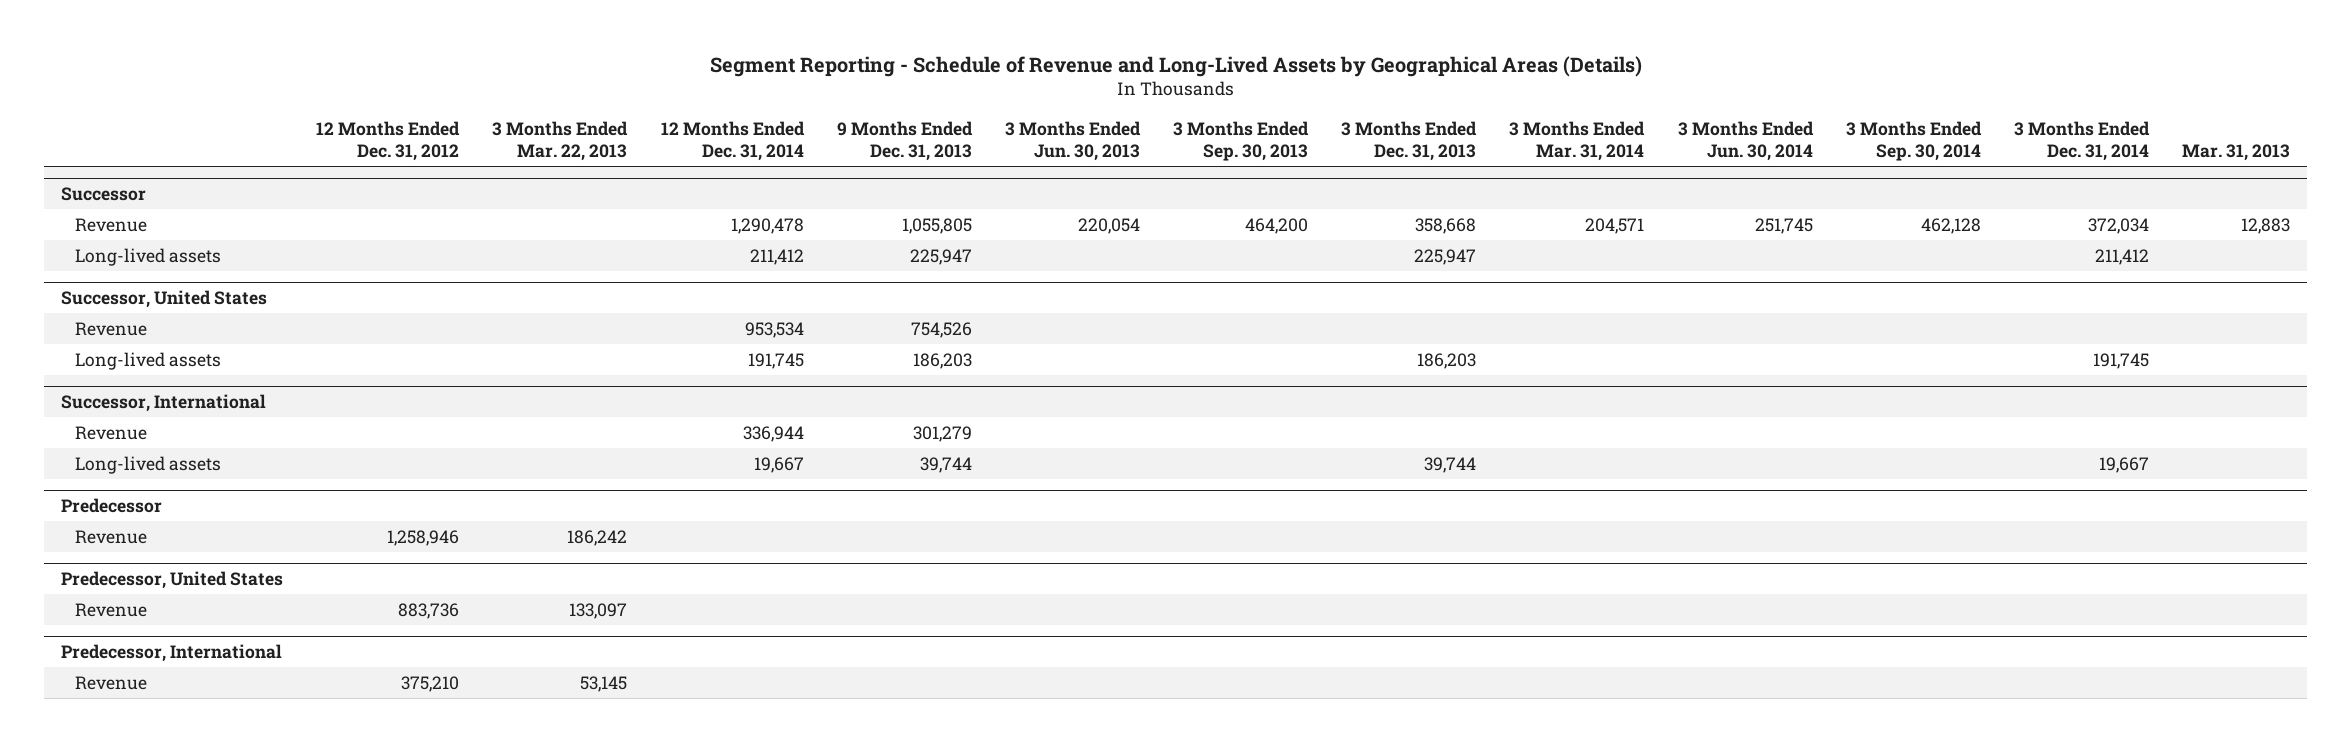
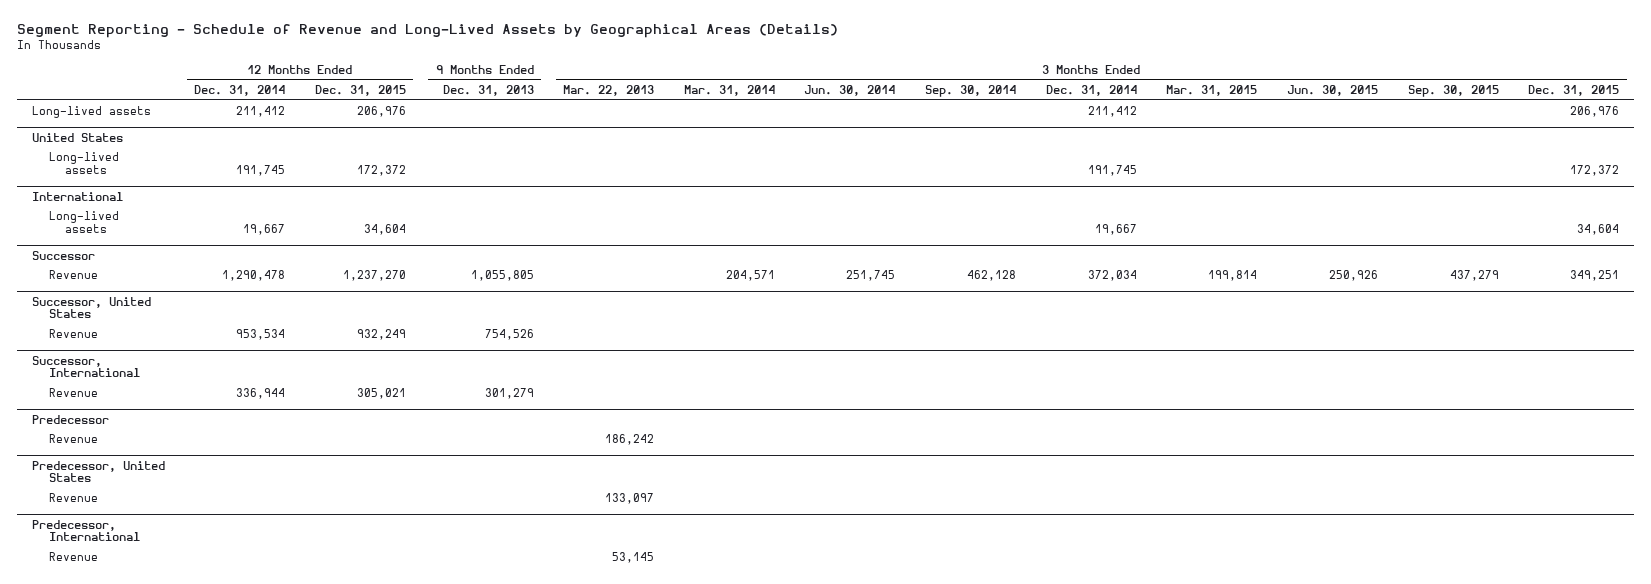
- | 12 Months Ended Dec. 31, 2012 | 3 Months Ended Mar. 22, 2013 | 12 Months Ended Dec. 31, 2014 | 9 Months Ended Dec. 31, 2013 | 3 Months Ended Jun. 30, 2013 | 3 Months Ended Sep. 30, 2013 | 3 Months Ended Dec. 31, 2013 | 3 Months Ended Mar. 31, 2014 | 3 Months Ended Jun. 30, 2014 | 3 Months Ended Sep. 30, 2014 | 3 Months Ended Dec. 31, 2014 | Mar. 31, 2013
+ | 12 Months Ended Dec. 31, 2014 | 12 Months Ended Dec. 31, 2015 | 9 Months Ended Dec. 31, 2013 | 3 Months Ended Mar. 22, 2013 | 3 Months Ended Mar. 31, 2014 | 3 Months Ended Jun. 30, 2014 | 3 Months Ended Sep. 30, 2014 | 3 Months Ended Dec. 31, 2014 | 3 Months Ended Mar. 31, 2015 | 3 Months Ended Jun. 30, 2015 | 3 Months Ended Sep. 30, 2015 | 3 Months Ended Dec. 31, 2015
+ Long-lived assets | 211,412 | 206,976 | | | | | | 211,412 | | | | 206,976
+ United States
+ Long-lived assets | 191,745 | 172,372 | | | | | | 191,745 | | | | 172,372
+ International
+ Long-lived assets | 19,667 | 34,604 | | | | | | 19,667 | | | | 34,604
@ Successor
- Long-lived assets | | | 211,412 | 225,947 | | | 225,947 | | | | 211,412 |
@ Successor, United States
- Long-lived assets | | | 191,745 | 186,203 | | | 186,203 | | | | 191,745 |
@ Successor, International
- Long-lived assets | | | 19,667 | 39,744 | | | 39,744 | | | | 19,667 |

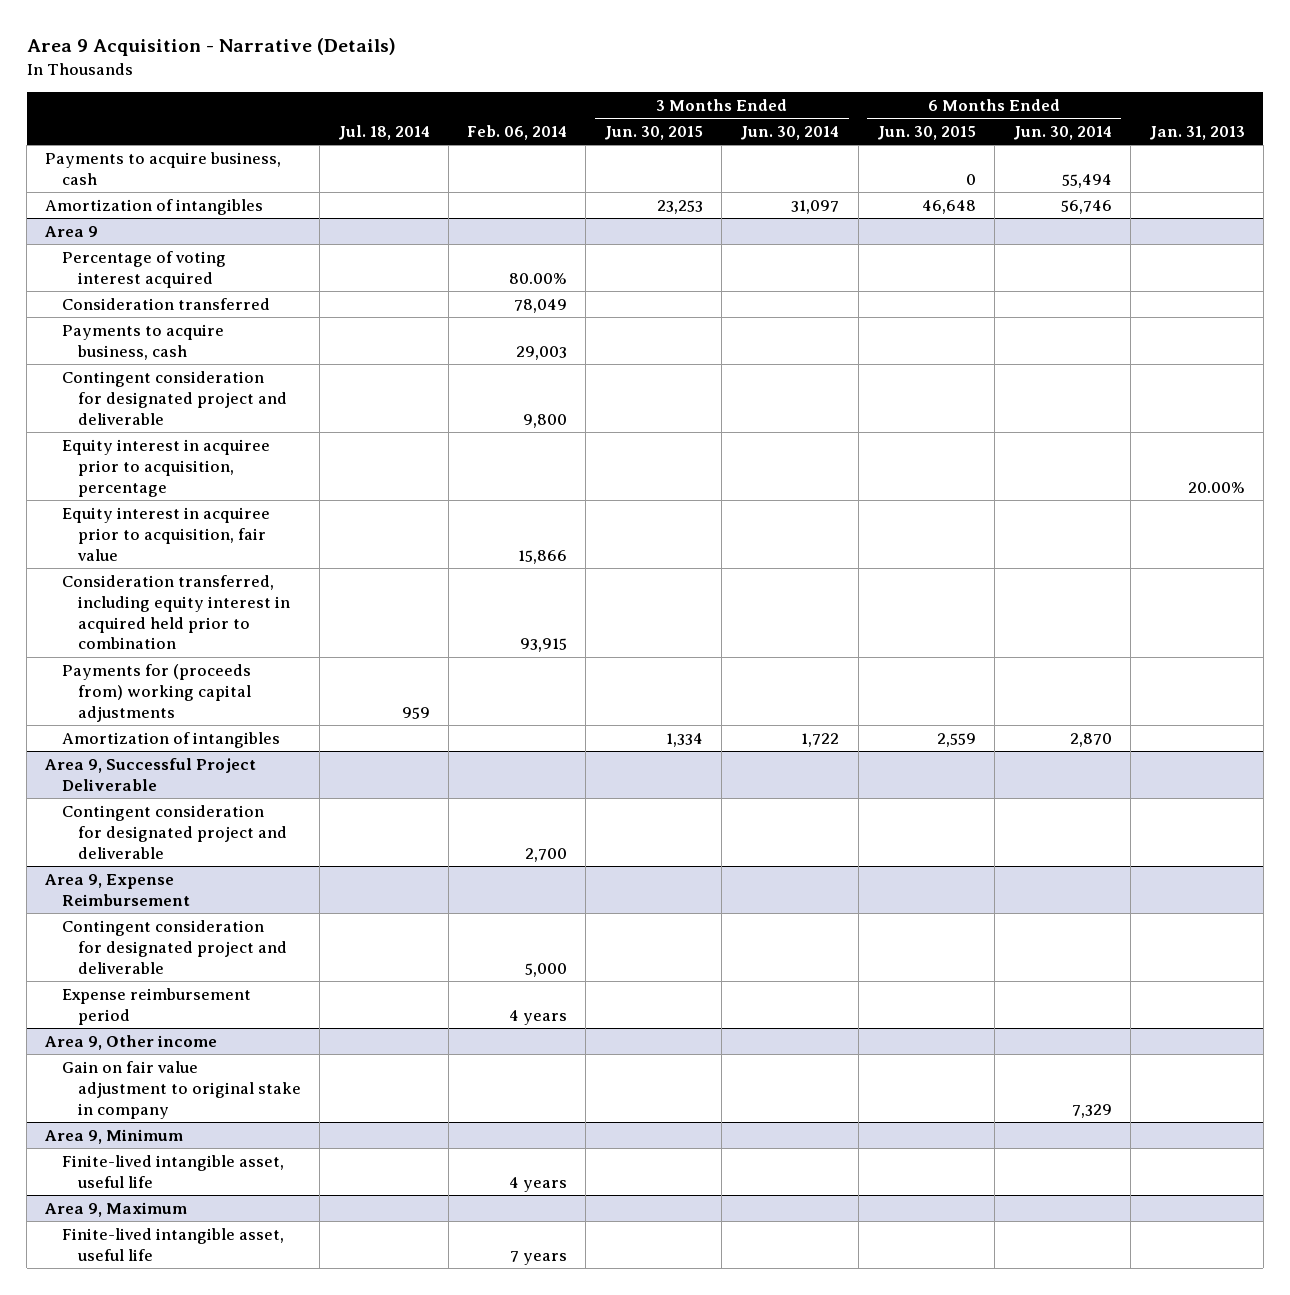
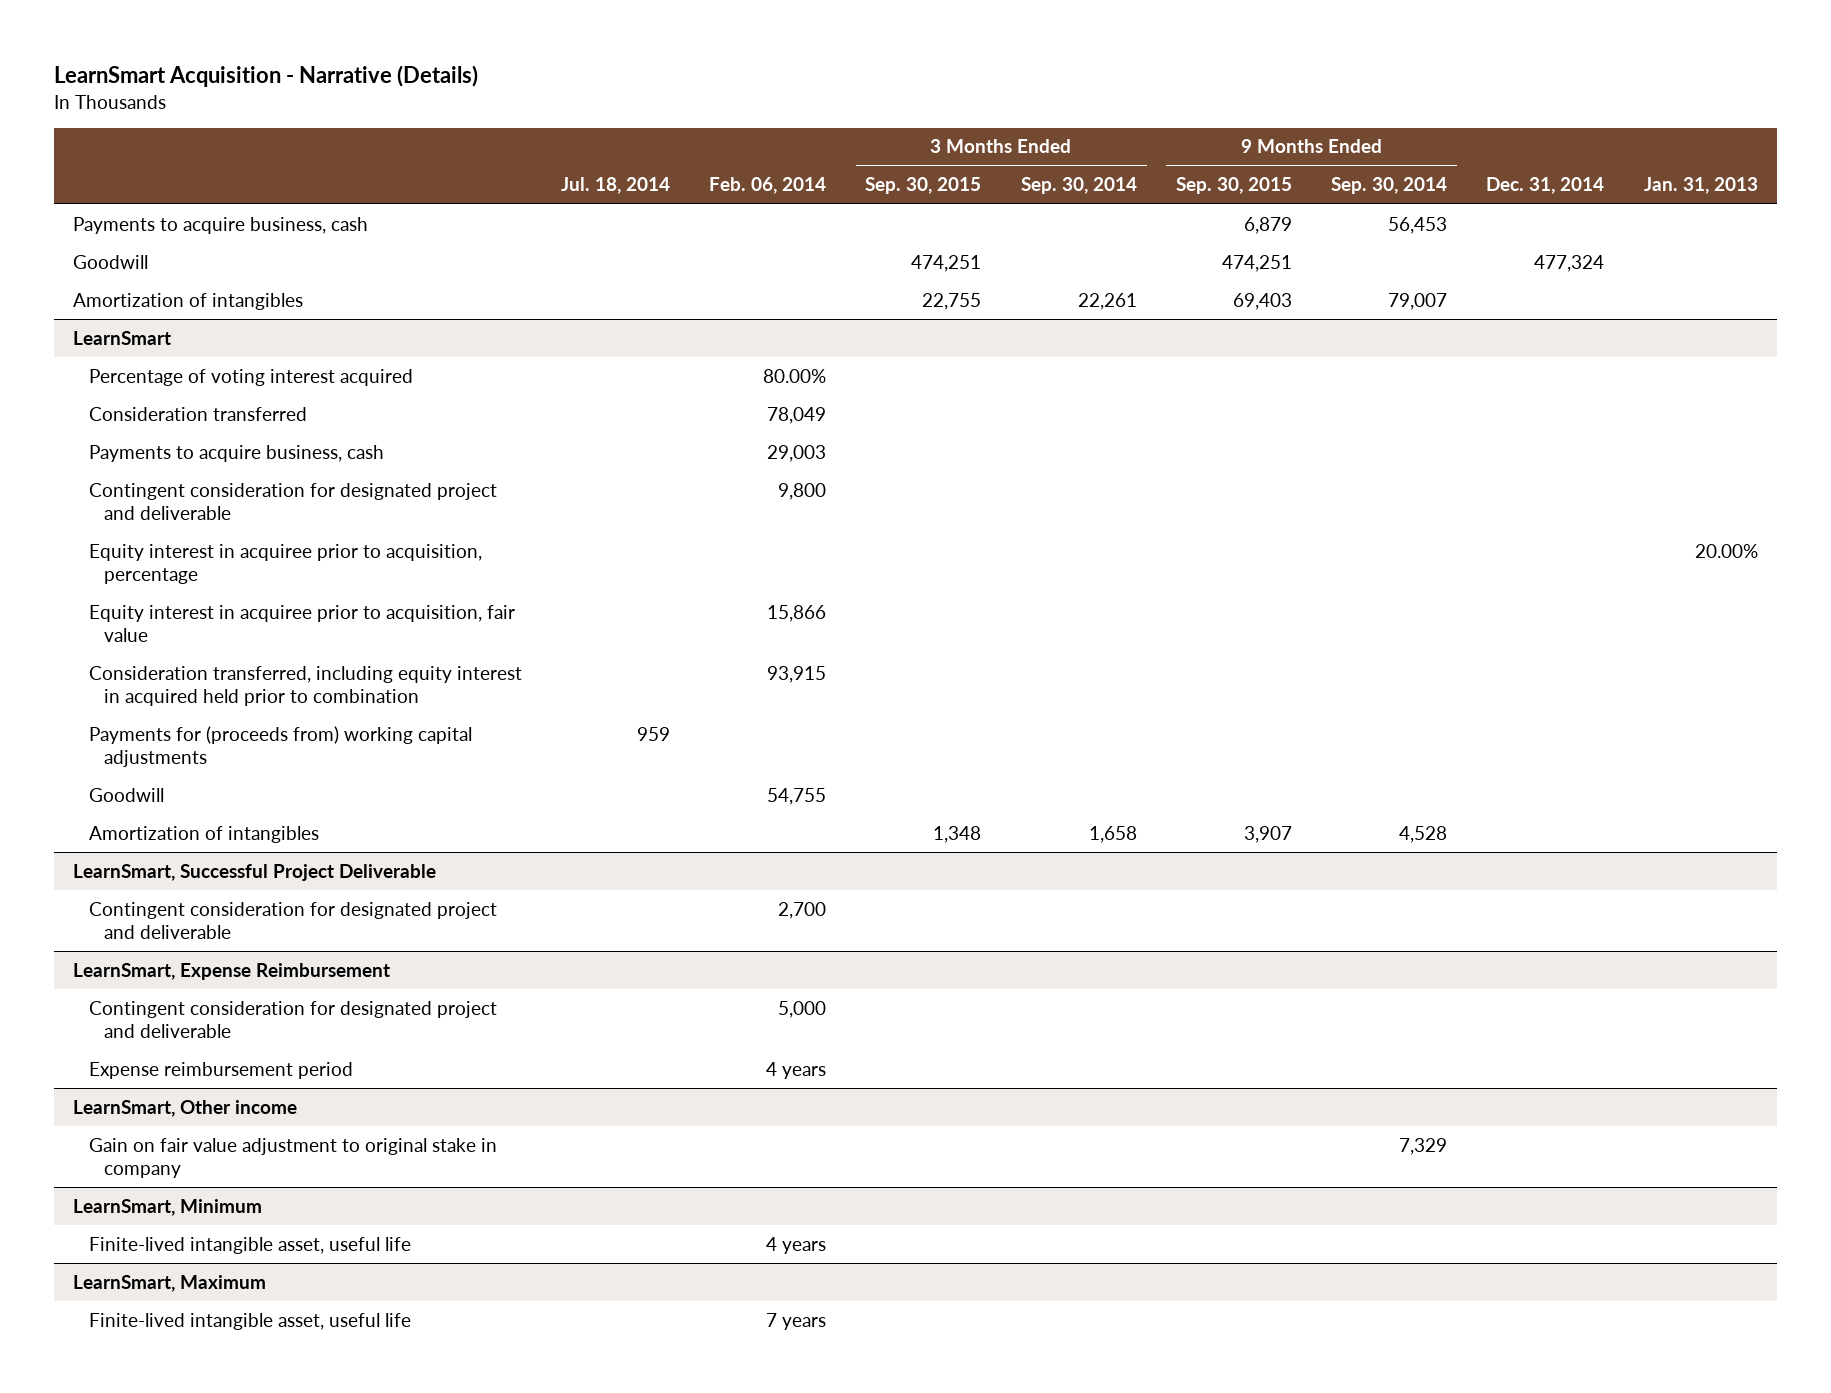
- Area 9 Acquisition - Narrative (Details)
+ LearnSmart Acquisition - Narrative (Details)
- | Jul. 18, 2014 | Feb. 06, 2014 | 3 Months Ended Jun. 30, 2015 | 3 Months Ended Jun. 30, 2014 | 6 Months Ended Jun. 30, 2015 | 6 Months Ended Jun. 30, 2014 | Jan. 31, 2013
+ | Jul. 18, 2014 | Feb. 06, 2014 | 3 Months Ended Sep. 30, 2015 | 3 Months Ended Sep. 30, 2014 | 9 Months Ended Sep. 30, 2015 | 9 Months Ended Sep. 30, 2014 | Dec. 31, 2014 | Jan. 31, 2013
+ Goodwill | | | 474,251 | | 474,251 | | 477,324 |
- Area 9
+ LearnSmart
+ Goodwill | | 54,755 | | | | | |
- Area 9, Successful Project Deliverable
+ LearnSmart, Successful Project Deliverable
- Area 9, Expense Reimbursement
+ LearnSmart, Expense Reimbursement
- Area 9, Other income
+ LearnSmart, Other income
- Area 9, Minimum
+ LearnSmart, Minimum
- Area 9, Maximum
+ LearnSmart, Maximum

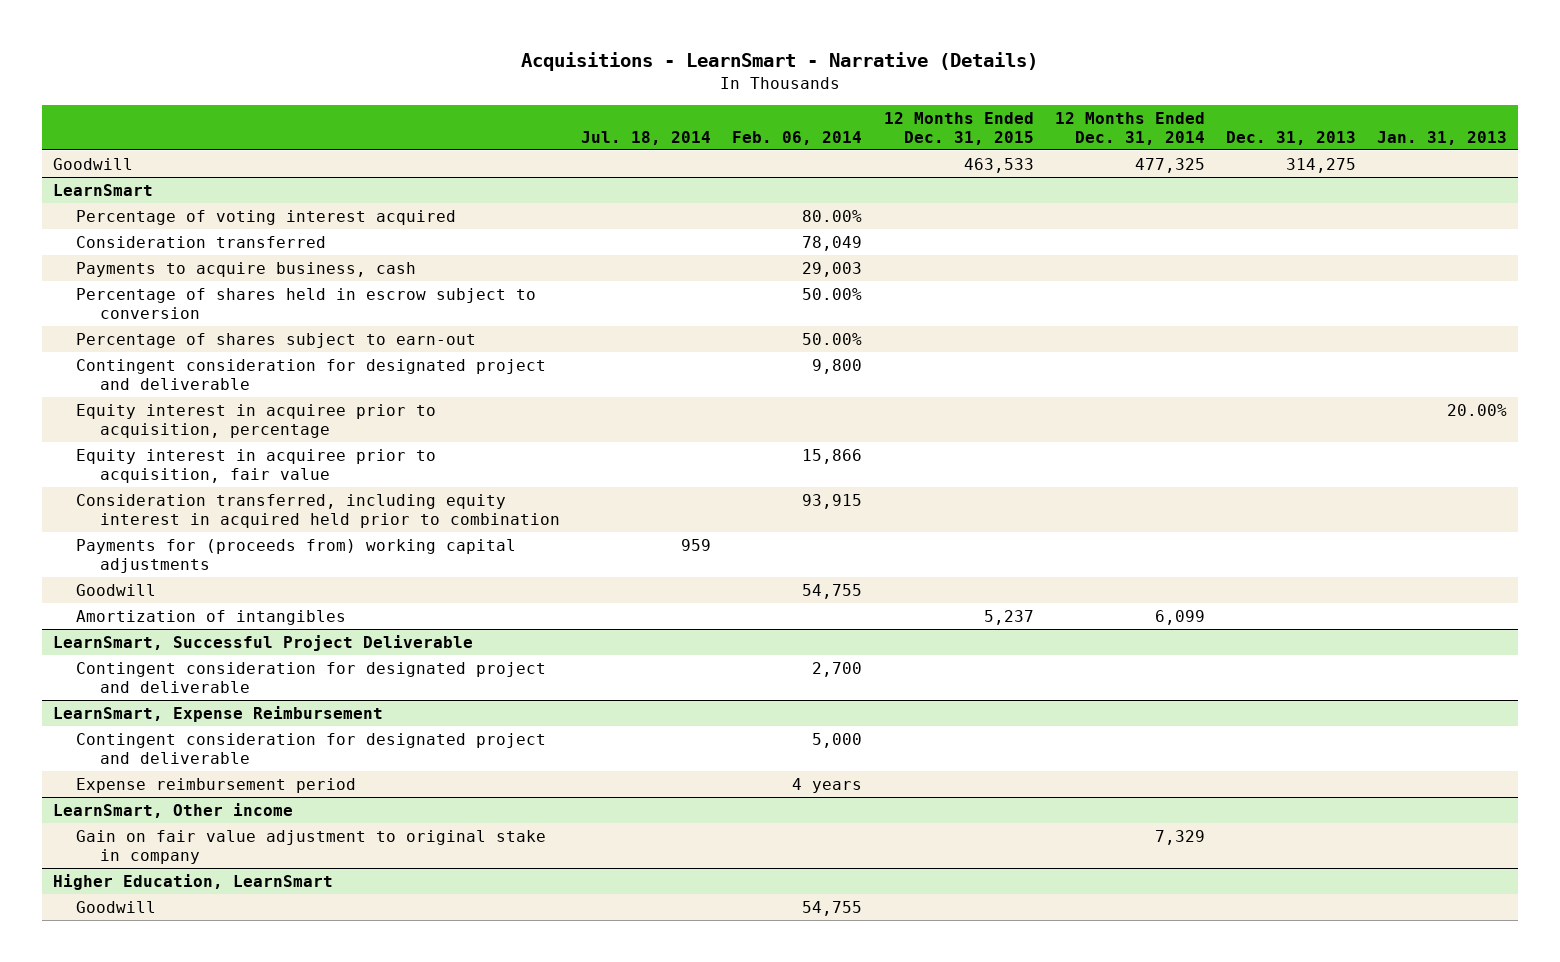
- LearnSmart Acquisition - Narrative (Details)
+ Acquisitions - LearnSmart - Narrative (Details)
- | Jul. 18, 2014 | Feb. 06, 2014 | 3 Months Ended Sep. 30, 2015 | 3 Months Ended Sep. 30, 2014 | 9 Months Ended Sep. 30, 2015 | 9 Months Ended Sep. 30, 2014 | Dec. 31, 2014 | Jan. 31, 2013
+ | Jul. 18, 2014 | Feb. 06, 2014 | 12 Months Ended Dec. 31, 2015 | 12 Months Ended Dec. 31, 2014 | Dec. 31, 2013 | Jan. 31, 2013
- Payments to acquire business, cash | | | | | 6,879 | 56,453 | |
- Amortization of intangibles | | | 22,755 | 22,261 | 69,403 | 79,007 | |
@ LearnSmart
+ Percentage of shares held in escrow subject to conversion | | 50.00% | | | |
+ Percentage of shares subject to earn-out | | 50.00% | | | |
- LearnSmart, Minimum
- Finite-lived intangible asset, useful life | | 4 years | | | | | |
- LearnSmart, Maximum
- Finite-lived intangible asset, useful life | | 7 years | | | | | |
+ Higher Education, LearnSmart
+ Goodwill | | 54,755 | | | |

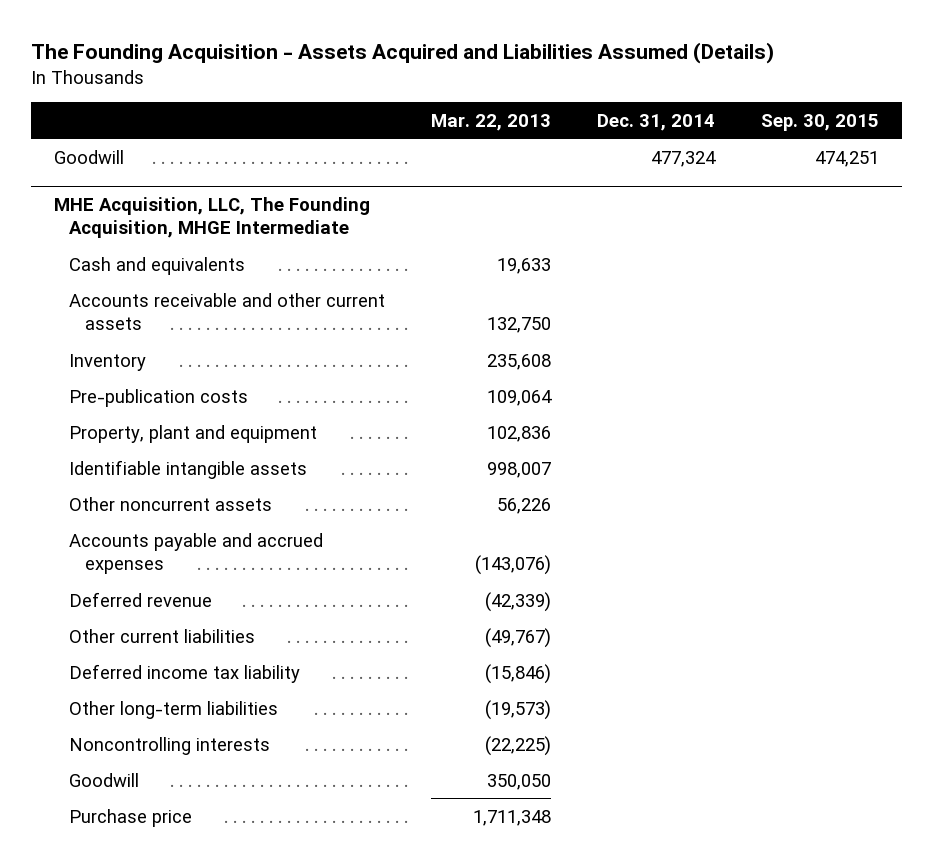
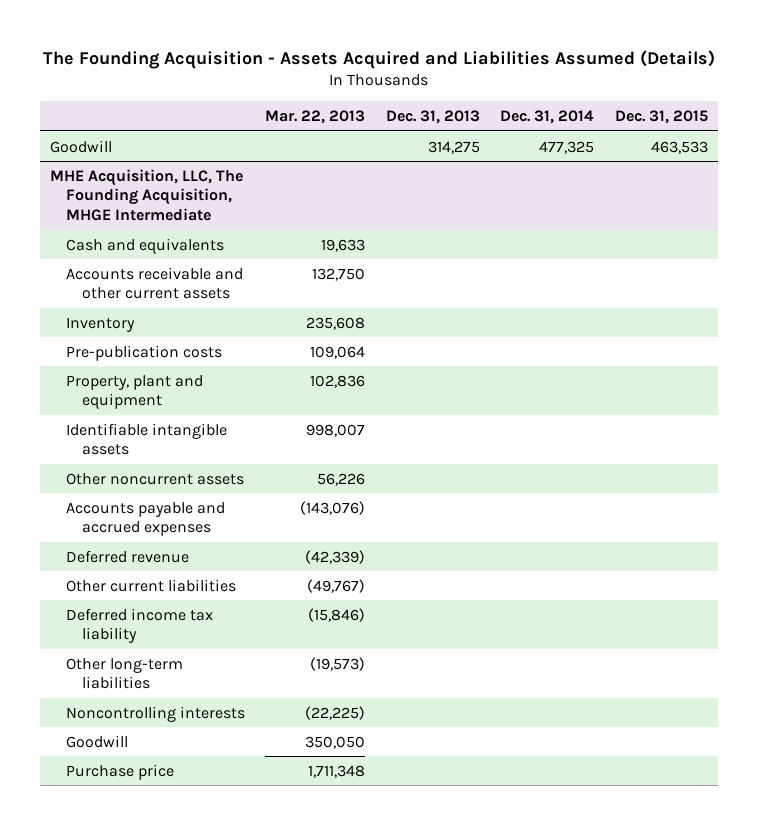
- | Mar. 22, 2013 | Dec. 31, 2014 | Sep. 30, 2015
+ | Mar. 22, 2013 | Dec. 31, 2013 | Dec. 31, 2014 | Dec. 31, 2015
- Goodwill | | 477,324 | 474,251
+ Goodwill | | 314,275 | 477,325 | 463,533

